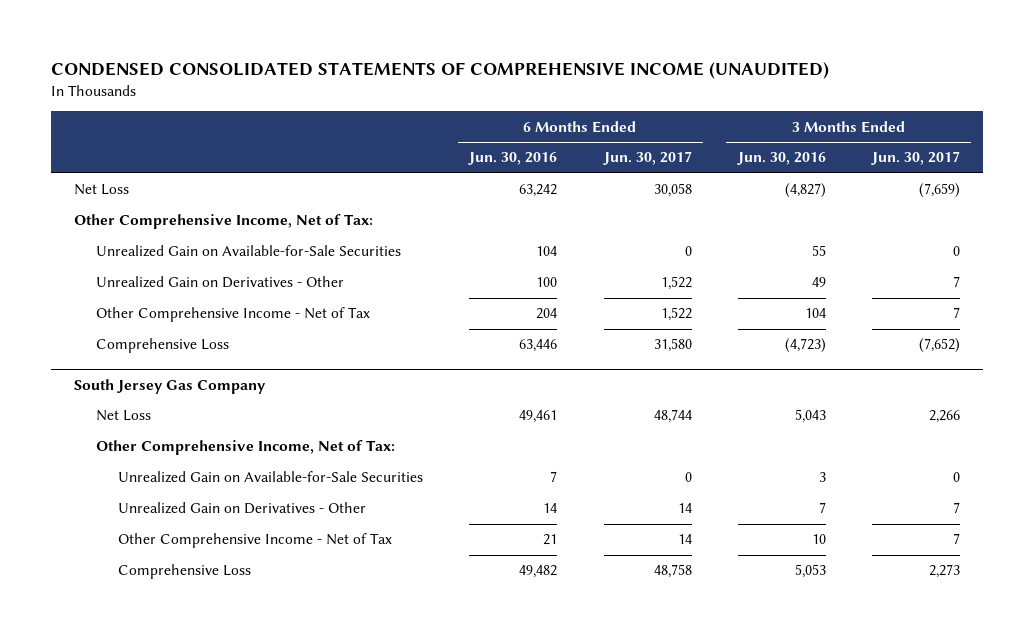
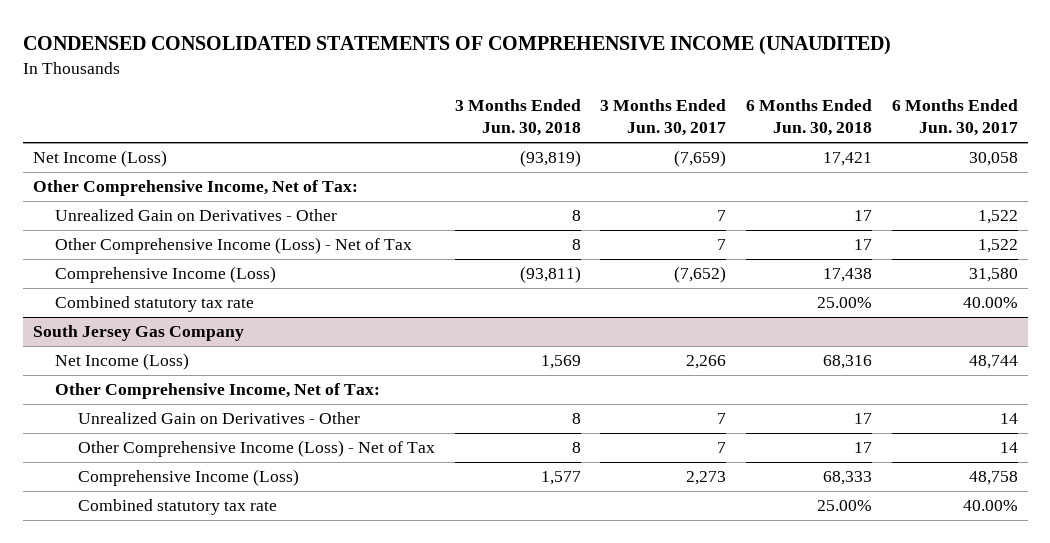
- | 6 Months Ended Jun. 30, 2016 | 6 Months Ended Jun. 30, 2017 | 3 Months Ended Jun. 30, 2016 | 3 Months Ended Jun. 30, 2017
+ | 3 Months Ended Jun. 30, 2018 | 3 Months Ended Jun. 30, 2017 | 6 Months Ended Jun. 30, 2018 | 6 Months Ended Jun. 30, 2017
- Net Loss | 63,242 | 30,058 | (4,827) | (7,659)
+ Net Income (Loss) | (93,819) | (7,659) | 17,421 | 30,058
- Unrealized Gain on Available-for-Sale Securities | 104 | 0 | 55 | 0
- Other Comprehensive Income - Net of Tax | 204 | 1,522 | 104 | 7
- Comprehensive Loss | 63,446 | 31,580 | (4,723) | (7,652)
+ Other Comprehensive Income (Loss) - Net of Tax | 8 | 7 | 17 | 1,522
+ Comprehensive Income (Loss) | (93,811) | (7,652) | 17,438 | 31,580
+ Combined statutory tax rate | | | 25.00% | 40.00%
@ South Jersey Gas Company
- Net Loss | 49,461 | 48,744 | 5,043 | 2,266
+ Net Income (Loss) | 1,569 | 2,266 | 68,316 | 48,744
- Unrealized Gain on Available-for-Sale Securities | 7 | 0 | 3 | 0
- Other Comprehensive Income - Net of Tax | 21 | 14 | 10 | 7
- Comprehensive Loss | 49,482 | 48,758 | 5,053 | 2,273
+ Other Comprehensive Income (Loss) - Net of Tax | 8 | 7 | 17 | 14
+ Comprehensive Income (Loss) | 1,577 | 2,273 | 68,333 | 48,758
+ Combined statutory tax rate | | | 25.00% | 40.00%

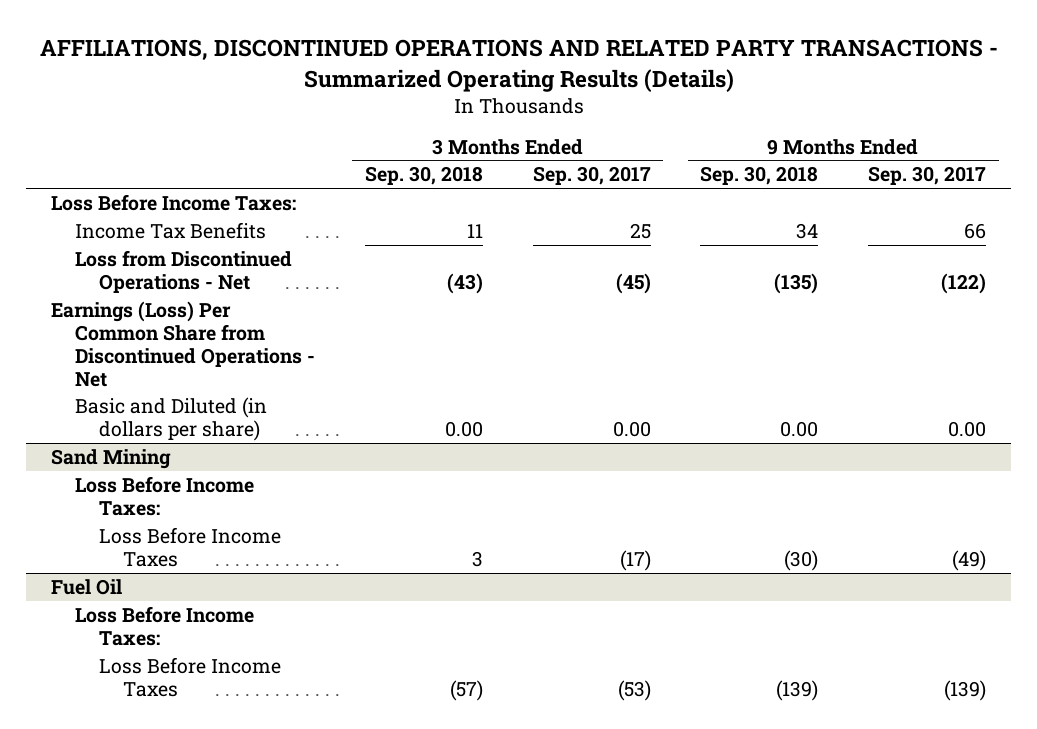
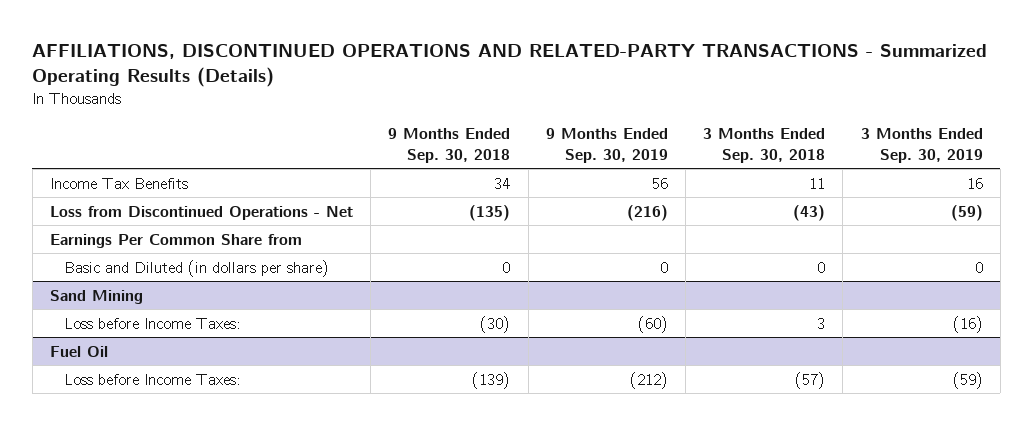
- AFFILIATIONS, DISCONTINUED OPERATIONS AND RELATED PARTY TRANSACTIONS - Summarized Operating Results (Details)
+ AFFILIATIONS, DISCONTINUED OPERATIONS AND RELATED-PARTY TRANSACTIONS - Summarized Operating Results (Details)
- | 3 Months Ended Sep. 30, 2018 | 3 Months Ended Sep. 30, 2017 | 9 Months Ended Sep. 30, 2018 | 9 Months Ended Sep. 30, 2017
+ | 9 Months Ended Sep. 30, 2018 | 9 Months Ended Sep. 30, 2019 | 3 Months Ended Sep. 30, 2018 | 3 Months Ended Sep. 30, 2019
- Loss Before Income Taxes:
- Earnings (Loss) Per Common Share from Discontinued Operations - Net
- Basic and Diluted (in dollars per share) | 0.00 | 0.00 | 0.00 | 0.00
+ Earnings Per Common Share from
+ Basic and Diluted (in dollars per share) | 0 | 0 | 0 | 0
@ Sand Mining
- Loss Before Income Taxes:
- Loss Before Income Taxes | 3 | (17) | (30) | (49)
+ Loss before Income Taxes: | (30) | (60) | 3 | (16)
@ Fuel Oil
- Loss Before Income Taxes:
- Loss Before Income Taxes | (57) | (53) | (139) | (139)
+ Loss before Income Taxes: | (139) | (212) | (57) | (59)

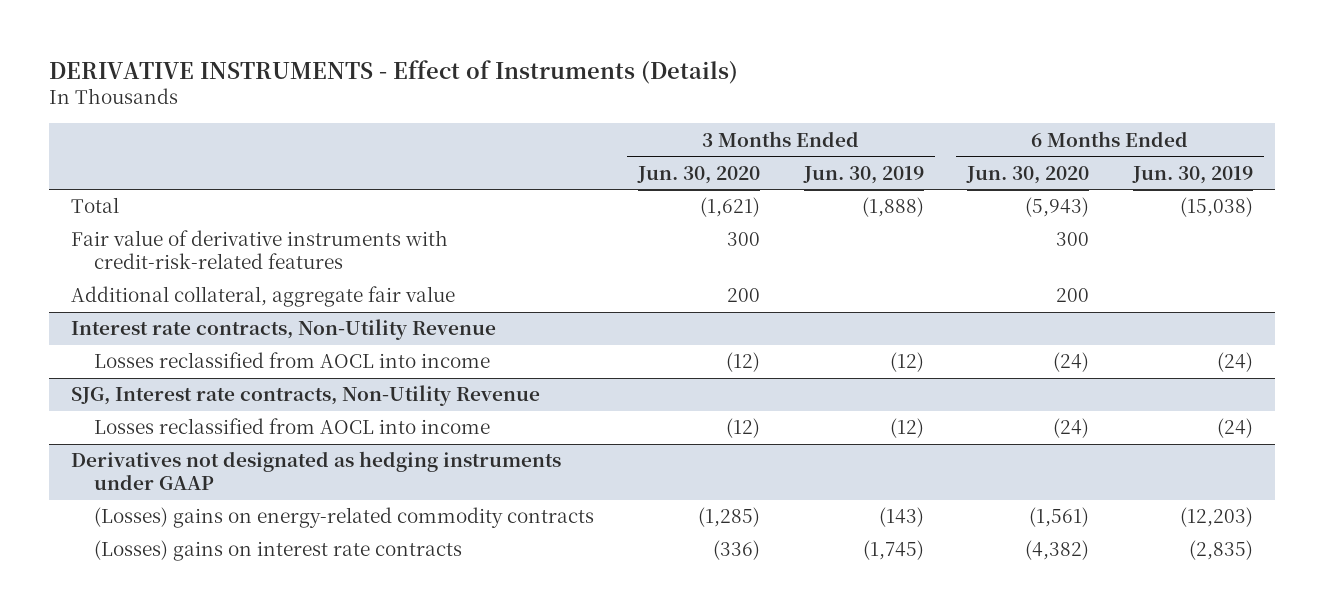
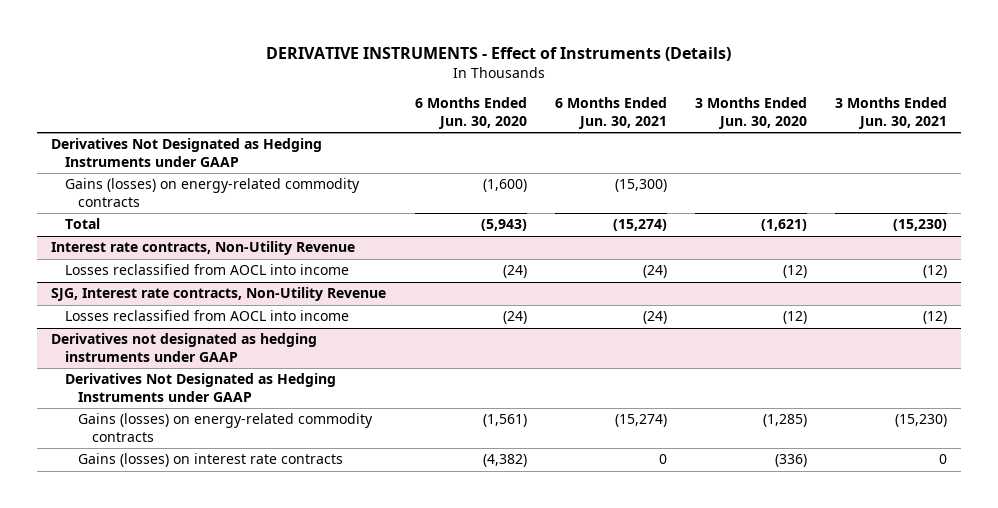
- | 3 Months Ended Jun. 30, 2020 | 3 Months Ended Jun. 30, 2019 | 6 Months Ended Jun. 30, 2020 | 6 Months Ended Jun. 30, 2019
+ | 6 Months Ended Jun. 30, 2020 | 6 Months Ended Jun. 30, 2021 | 3 Months Ended Jun. 30, 2020 | 3 Months Ended Jun. 30, 2021
+ Derivatives Not Designated as Hedging Instruments under GAAP
+ Gains (losses) on energy-related commodity contracts | (1,600) | (15,300) | |
- Fair value of derivative instruments with credit-risk-related features | 300 | | 300 |
- Additional collateral, aggregate fair value | 200 | | 200 |
@ Derivatives not designated as hedging instruments under GAAP
- (Losses) gains on energy-related commodity contracts | (1,285) | (143) | (1,561) | (12,203)
- (Losses) gains on interest rate contracts | (336) | (1,745) | (4,382) | (2,835)
+ Derivatives Not Designated as Hedging Instruments under GAAP
+ Gains (losses) on energy-related commodity contracts | (1,561) | (15,274) | (1,285) | (15,230)
+ Gains (losses) on interest rate contracts | (4,382) | 0 | (336) | 0

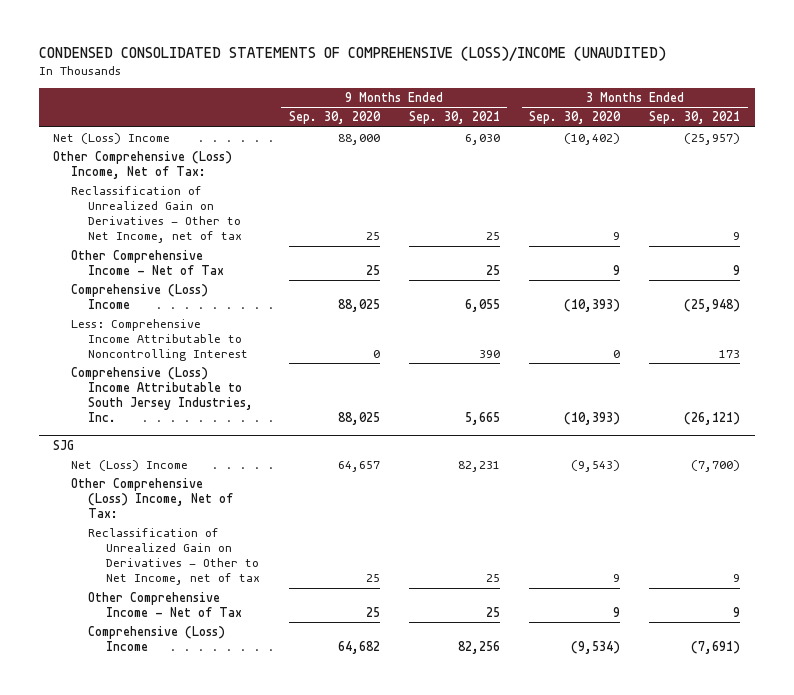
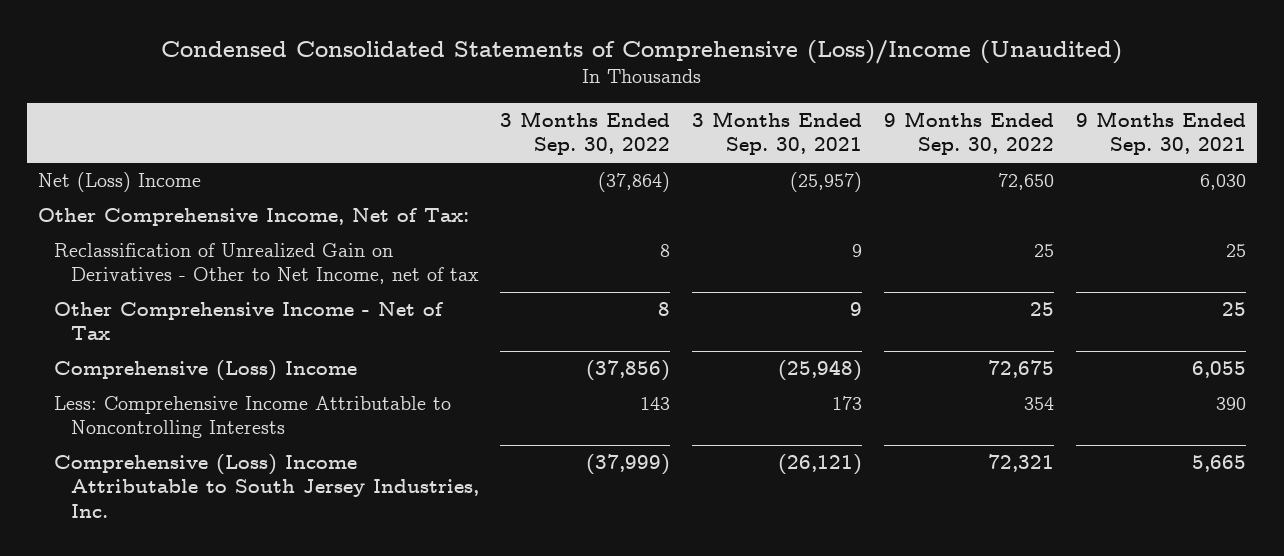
- CONDENSED CONSOLIDATED STATEMENTS OF COMPREHENSIVE (LOSS)/INCOME (UNAUDITED)
+ Condensed Consolidated Statements of Comprehensive (Loss)/Income (Unaudited)
- | 9 Months Ended Sep. 30, 2020 | 9 Months Ended Sep. 30, 2021 | 3 Months Ended Sep. 30, 2020 | 3 Months Ended Sep. 30, 2021
+ | 3 Months Ended Sep. 30, 2022 | 3 Months Ended Sep. 30, 2021 | 9 Months Ended Sep. 30, 2022 | 9 Months Ended Sep. 30, 2021
- Other Comprehensive (Loss) Income, Net of Tax:
+ Other Comprehensive Income, Net of Tax:
- Less: Comprehensive Income Attributable to Noncontrolling Interest | 0 | 390 | 0 | 173
+ Less: Comprehensive Income Attributable to Noncontrolling Interests | 143 | 173 | 354 | 390
- SJG
- Net (Loss) Income | 64,657 | 82,231 | (9,543) | (7,700)
- Other Comprehensive (Loss) Income, Net of Tax:
- Reclassification of Unrealized Gain on Derivatives - Other to Net Income, net of tax | 25 | 25 | 9 | 9
- Other Comprehensive Income - Net of Tax | 25 | 25 | 9 | 9
- Comprehensive (Loss) Income | 64,682 | 82,256 | (9,534) | (7,691)

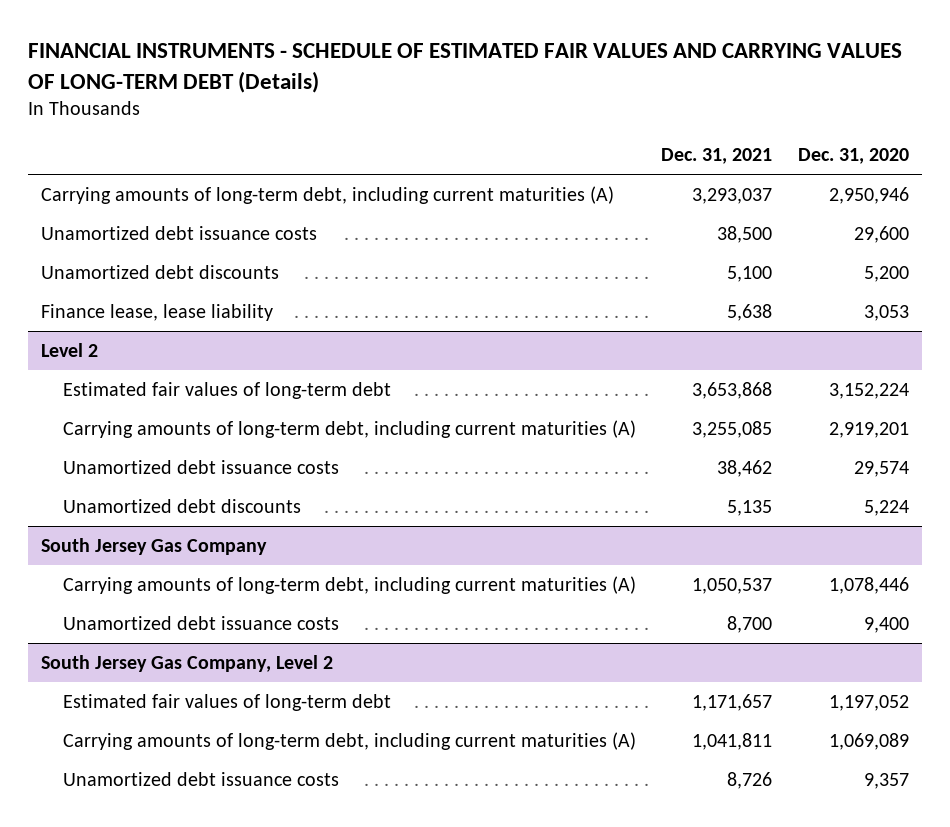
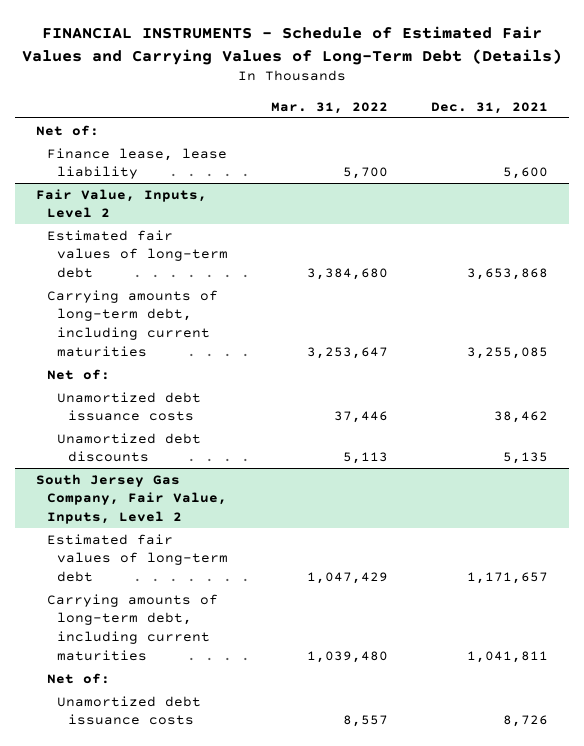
- FINANCIAL INSTRUMENTS - SCHEDULE OF ESTIMATED FAIR VALUES AND CARRYING VALUES OF LONG-TERM DEBT (Details)
+ FINANCIAL INSTRUMENTS - Schedule of Estimated Fair Values and Carrying Values of Long-Term Debt (Details)
- | Dec. 31, 2021 | Dec. 31, 2020
+ | Mar. 31, 2022 | Dec. 31, 2021
- Carrying amounts of long-term debt, including current maturities (A) | 3,293,037 | 2,950,946
- Unamortized debt issuance costs | 38,500 | 29,600
- Unamortized debt discounts | 5,100 | 5,200
- Finance lease, lease liability | 5,638 | 3,053
- Level 2
+ Net of:
+ Finance lease, lease liability | 5,700 | 5,600
+ Fair Value, Inputs, Level 2
- Carrying amounts of long-term debt, including current maturities (A) | 3,255,085 | 2,919,201
+ Carrying amounts of long-term debt, including current maturities | 3,253,647 | 3,255,085
+ Net of:
- South Jersey Gas Company
- Carrying amounts of long-term debt, including current maturities (A) | 1,050,537 | 1,078,446
- Unamortized debt issuance costs | 8,700 | 9,400
- South Jersey Gas Company, Level 2
+ South Jersey Gas Company, Fair Value, Inputs, Level 2
- Carrying amounts of long-term debt, including current maturities (A) | 1,041,811 | 1,069,089
+ Carrying amounts of long-term debt, including current maturities | 1,039,480 | 1,041,811
+ Net of:

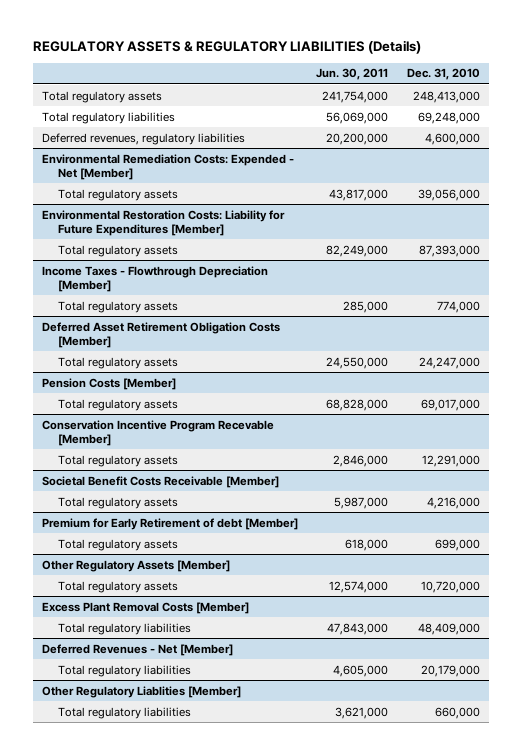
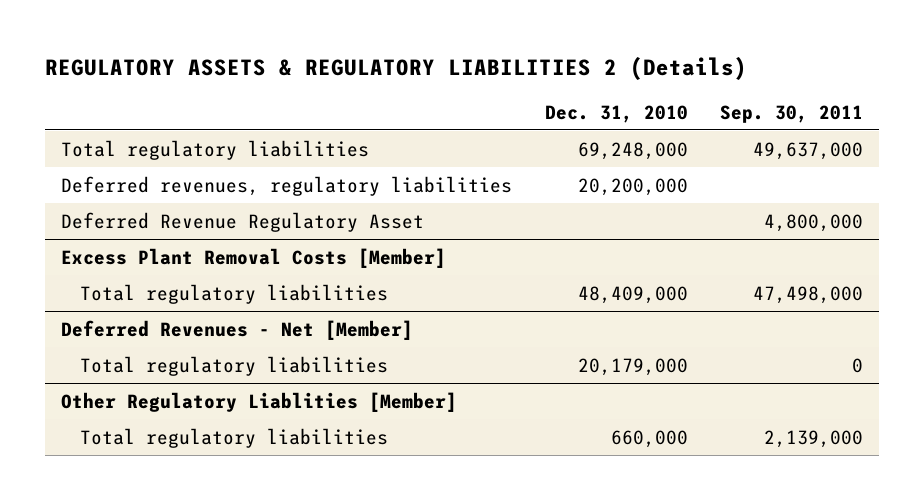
- REGULATORY ASSETS & REGULATORY LIABILITIES (Details)
+ REGULATORY ASSETS & REGULATORY LIABILITIES 2 (Details)
- | Jun. 30, 2011 | Dec. 31, 2010
+ | Dec. 31, 2010 | Sep. 30, 2011
- Total regulatory assets | 241,754,000 | 248,413,000
- Deferred revenues, regulatory liabilities | 20,200,000 | 4,600,000
- Environmental Remediation Costs: Expended - Net [Member]
- Total regulatory assets | 43,817,000 | 39,056,000
- Environmental Restoration Costs: Liability for Future Expenditures [Member]
- Total regulatory assets | 82,249,000 | 87,393,000
- Income Taxes - Flowthrough Depreciation [Member]
- Total regulatory assets | 285,000 | 774,000
- Deferred Asset Retirement Obligation Costs [Member]
- Total regulatory assets | 24,550,000 | 24,247,000
- Pension Costs [Member]
- Total regulatory assets | 68,828,000 | 69,017,000
- Conservation Incentive Program Recevable [Member]
- Total regulatory assets | 2,846,000 | 12,291,000
- Societal Benefit Costs Receivable [Member]
- Total regulatory assets | 5,987,000 | 4,216,000
- Premium for Early Retirement of debt [Member]
- Total regulatory assets | 618,000 | 699,000
- Other Regulatory Assets [Member]
- Total regulatory assets | 12,574,000 | 10,720,000
+ Deferred revenues, regulatory liabilities | 20,200,000 |
+ Deferred Revenue Regulatory Asset | | 4,800,000

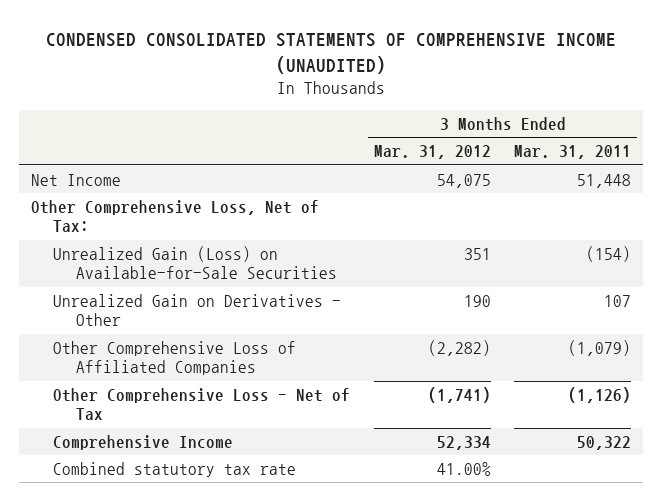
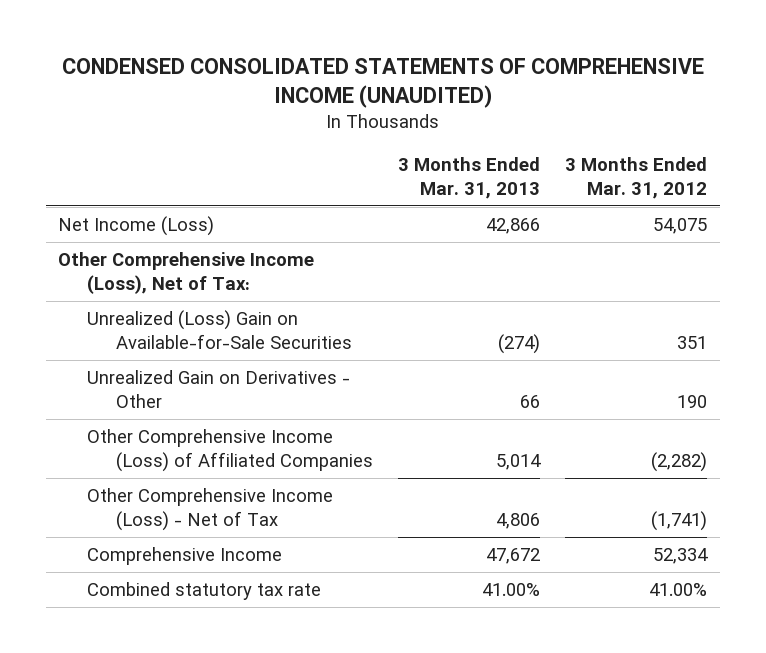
- | 3 Months Ended Mar. 31, 2012 | 3 Months Ended Mar. 31, 2011
+ | 3 Months Ended Mar. 31, 2013 | 3 Months Ended Mar. 31, 2012
- Net Income | 54,075 | 51,448
- Other Comprehensive Loss, Net of Tax:
- Unrealized Gain (Loss) on Available-for-Sale Securities | 351 | (154)
+ Net Income (Loss) | 42,866 | 54,075
+ Other Comprehensive Income (Loss), Net of Tax:
+ Unrealized (Loss) Gain on Available-for-Sale Securities | (274) | 351
- Other Comprehensive Loss of Affiliated Companies | (2,282) | (1,079)
- Other Comprehensive Loss - Net of Tax | (1,741) | (1,126)
+ Other Comprehensive Income (Loss) of Affiliated Companies | 5,014 | (2,282)
+ Other Comprehensive Income (Loss) - Net of Tax | 4,806 | (1,741)

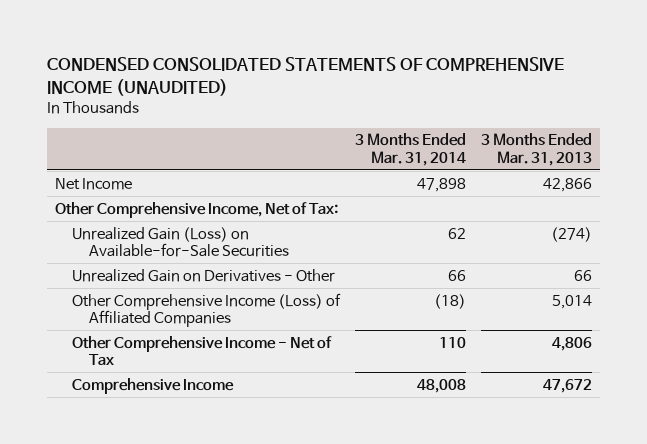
- | 3 Months Ended Mar. 31, 2013 | 3 Months Ended Mar. 31, 2012
+ | 3 Months Ended Mar. 31, 2014 | 3 Months Ended Mar. 31, 2013
- Net Income (Loss) | 42,866 | 54,075
- Other Comprehensive Income (Loss), Net of Tax:
- Unrealized (Loss) Gain on Available-for-Sale Securities | (274) | 351
+ Net Income | 47,898 | 42,866
+ Other Comprehensive Income, Net of Tax:
+ Unrealized Gain (Loss) on Available-for-Sale Securities | 62 | (274)
- Other Comprehensive Income (Loss) - Net of Tax | 4,806 | (1,741)
+ Other Comprehensive Income - Net of Tax | 110 | 4,806
- Combined statutory tax rate | 41.00% | 41.00%

